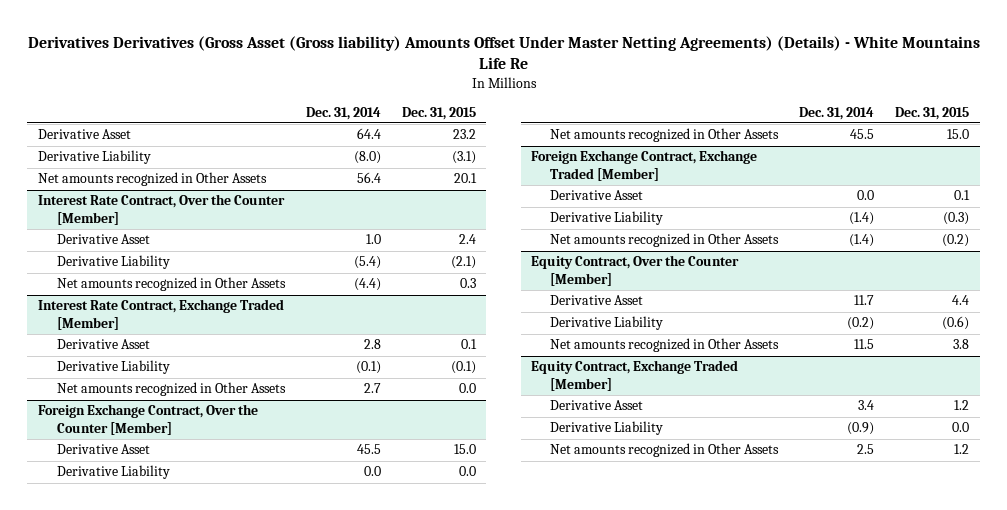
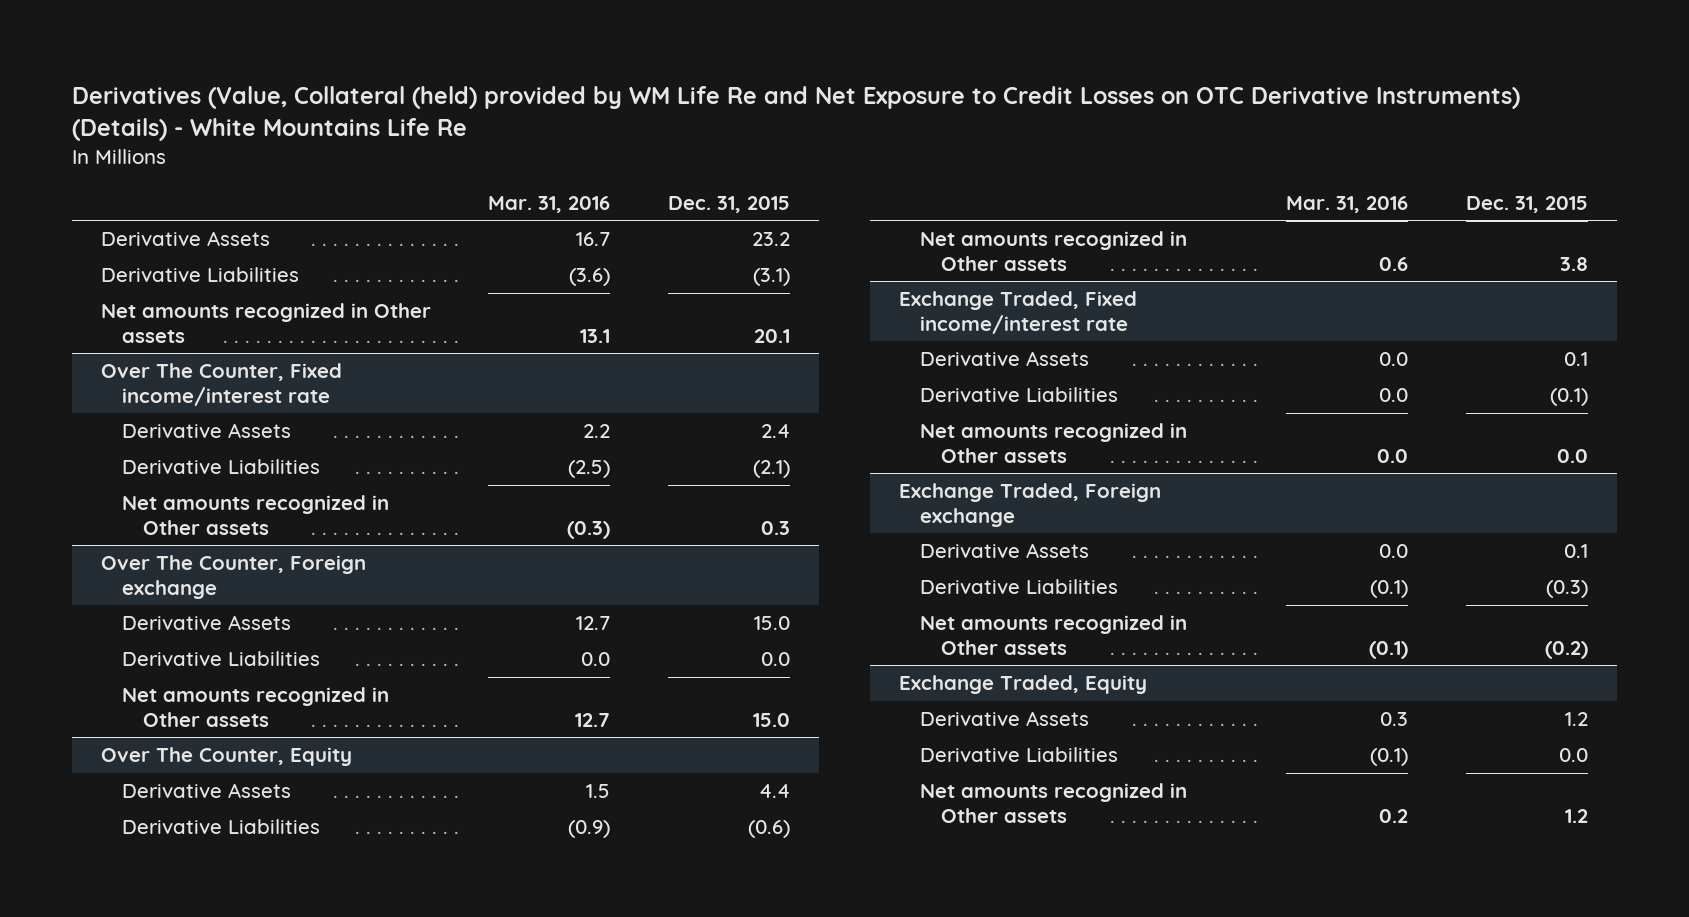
- Derivatives Derivatives (Gross Asset (Gross liability) Amounts Offset Under Master Netting Agreements) (Details) - White Mountains Life Re
+ Derivatives (Value, Collateral (held) provided by WM Life Re and Net Exposure to Credit Losses on OTC Derivative Instruments) (Details) - White Mountains Life Re
- | Dec. 31, 2014 | Dec. 31, 2015
+ | Mar. 31, 2016 | Dec. 31, 2015
- Derivative Asset | 64.4 | 23.2
- Derivative Liability | (8.0) | (3.1)
- Net amounts recognized in Other Assets | 56.4 | 20.1
- Interest Rate Contract, Over the Counter [Member]
- Derivative Asset | 1.0 | 2.4
- Derivative Liability | (5.4) | (2.1)
- Net amounts recognized in Other Assets | (4.4) | 0.3
- Interest Rate Contract, Exchange Traded [Member]
- Derivative Asset | 2.8 | 0.1
- Derivative Liability | (0.1) | (0.1)
- Net amounts recognized in Other Assets | 2.7 | 0.0
- Foreign Exchange Contract, Over the Counter [Member]
- Derivative Asset | 45.5 | 15.0
- Derivative Liability | 0.0 | 0.0
- Net amounts recognized in Other Assets | 45.5 | 15.0
- Foreign Exchange Contract, Exchange Traded [Member]
- Derivative Asset | 0.0 | 0.1
- Derivative Liability | (1.4) | (0.3)
- Net amounts recognized in Other Assets | (1.4) | (0.2)
- Equity Contract, Over the Counter [Member]
- Derivative Asset | 11.7 | 4.4
- Derivative Liability | (0.2) | (0.6)
- Net amounts recognized in Other Assets | 11.5 | 3.8
- Equity Contract, Exchange Traded [Member]
- Derivative Asset | 3.4 | 1.2
- Derivative Liability | (0.9) | 0.0
- Net amounts recognized in Other Assets | 2.5 | 1.2
+ Derivative Assets | 16.7 | 23.2
+ Derivative Liabilities | (3.6) | (3.1)
+ Net amounts recognized in Other assets | 13.1 | 20.1
+ Over The Counter, Fixed income/interest rate
+ Derivative Assets | 2.2 | 2.4
+ Derivative Liabilities | (2.5) | (2.1)
+ Net amounts recognized in Other assets | (0.3) | 0.3
+ Over The Counter, Foreign exchange
+ Derivative Assets | 12.7 | 15.0
+ Derivative Liabilities | 0.0 | 0.0
+ Net amounts recognized in Other assets | 12.7 | 15.0
+ Over The Counter, Equity
+ Derivative Assets | 1.5 | 4.4
+ Derivative Liabilities | (0.9) | (0.6)
+ Net amounts recognized in Other assets | 0.6 | 3.8
+ Exchange Traded, Fixed income/interest rate
+ Derivative Assets | 0.0 | 0.1
+ Derivative Liabilities | 0.0 | (0.1)
+ Net amounts recognized in Other assets | 0.0 | 0.0
+ Exchange Traded, Foreign exchange
+ Derivative Assets | 0.0 | 0.1
+ Derivative Liabilities | (0.1) | (0.3)
+ Net amounts recognized in Other assets | (0.1) | (0.2)
+ Exchange Traded, Equity
+ Derivative Assets | 0.3 | 1.2
+ Derivative Liabilities | (0.1) | 0.0
+ Net amounts recognized in Other assets | 0.2 | 1.2

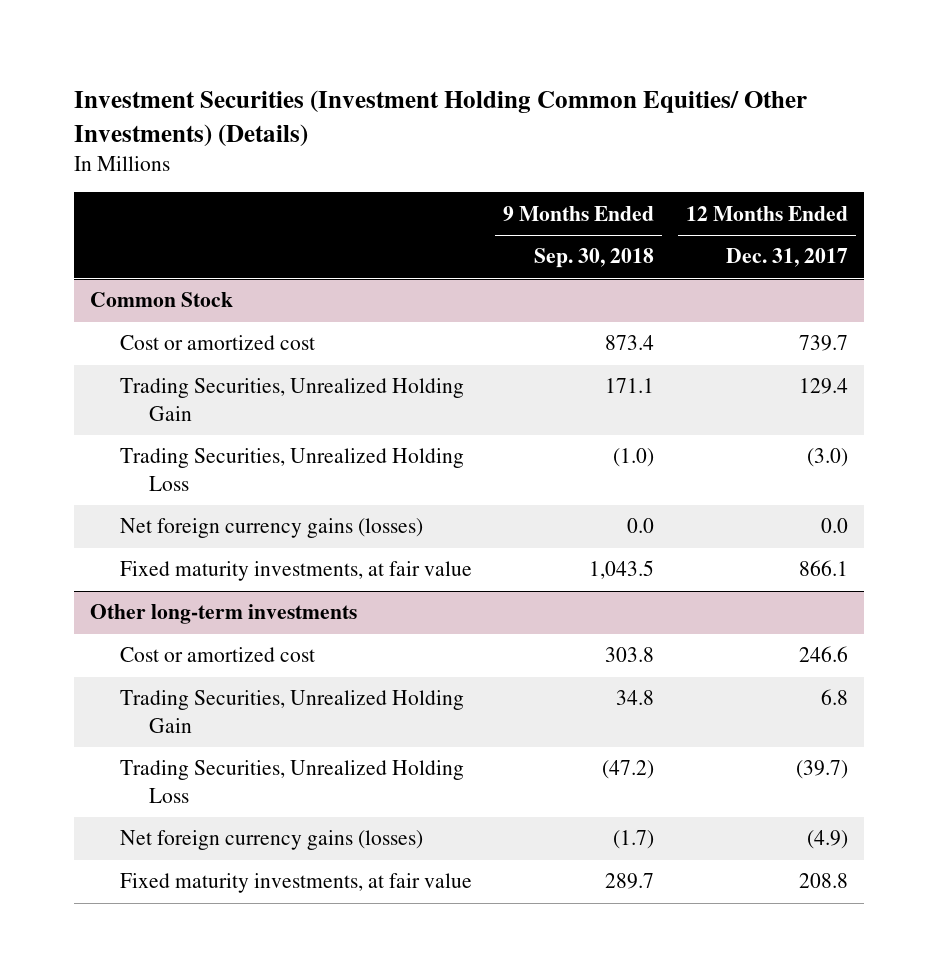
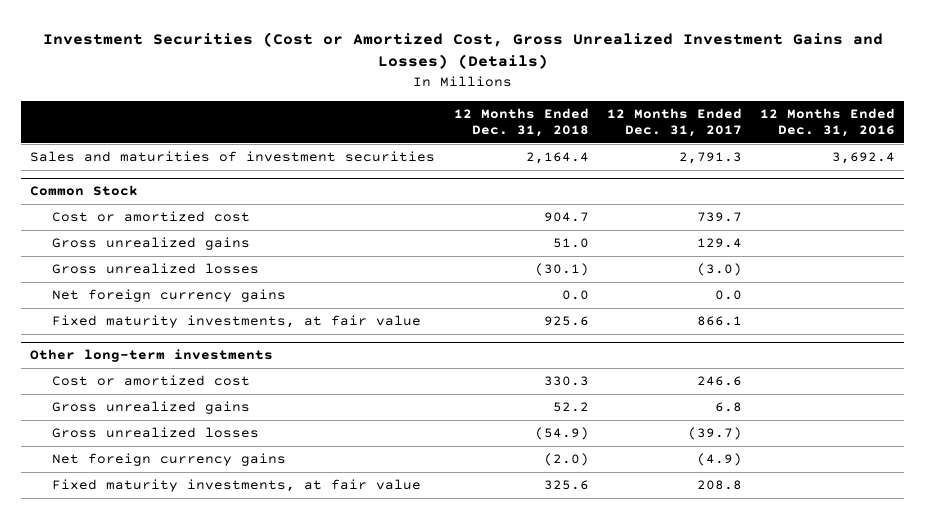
- Investment Securities (Investment Holding Common Equities/ Other Investments) (Details)
+ Investment Securities (Cost or Amortized Cost, Gross Unrealized Investment Gains and Losses) (Details)
- | 9 Months Ended Sep. 30, 2018 | 12 Months Ended Dec. 31, 2017
+ | 12 Months Ended Dec. 31, 2018 | 12 Months Ended Dec. 31, 2017 | 12 Months Ended Dec. 31, 2016
+ Sales and maturities of investment securities | 2,164.4 | 2,791.3 | 3,692.4
@ Common Stock
- Trading Securities, Unrealized Holding Gain | 171.1 | 129.4
- Trading Securities, Unrealized Holding Loss | (1.0) | (3.0)
- Net foreign currency gains (losses) | 0.0 | 0.0
+ Gross unrealized gains | 51.0 | 129.4 |
+ Gross unrealized losses | (30.1) | (3.0) |
+ Net foreign currency gains | 0.0 | 0.0 |
@ Other long-term investments
- Trading Securities, Unrealized Holding Gain | 34.8 | 6.8
- Trading Securities, Unrealized Holding Loss | (47.2) | (39.7)
- Net foreign currency gains (losses) | (1.7) | (4.9)
+ Gross unrealized gains | 52.2 | 6.8 |
+ Gross unrealized losses | (54.9) | (39.7) |
+ Net foreign currency gains | (2.0) | (4.9) |

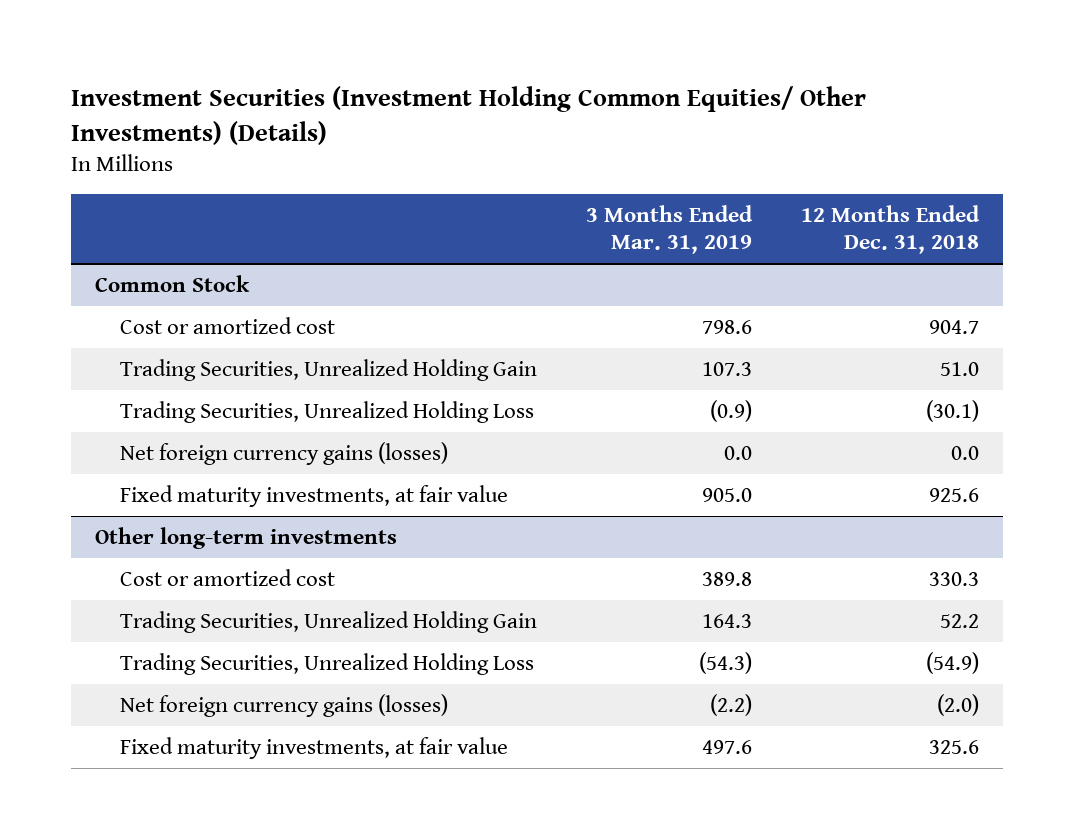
- Investment Securities (Cost or Amortized Cost, Gross Unrealized Investment Gains and Losses) (Details)
+ Investment Securities (Investment Holding Common Equities/ Other Investments) (Details)
- | 12 Months Ended Dec. 31, 2018 | 12 Months Ended Dec. 31, 2017 | 12 Months Ended Dec. 31, 2016
+ | 3 Months Ended Mar. 31, 2019 | 12 Months Ended Dec. 31, 2018
- Sales and maturities of investment securities | 2,164.4 | 2,791.3 | 3,692.4
@ Common Stock
- Gross unrealized gains | 51.0 | 129.4 |
- Gross unrealized losses | (30.1) | (3.0) |
- Net foreign currency gains | 0.0 | 0.0 |
+ Trading Securities, Unrealized Holding Gain | 107.3 | 51.0
+ Trading Securities, Unrealized Holding Loss | (0.9) | (30.1)
+ Net foreign currency gains (losses) | 0.0 | 0.0
@ Other long-term investments
- Gross unrealized gains | 52.2 | 6.8 |
- Gross unrealized losses | (54.9) | (39.7) |
- Net foreign currency gains | (2.0) | (4.9) |
+ Trading Securities, Unrealized Holding Gain | 164.3 | 52.2
+ Trading Securities, Unrealized Holding Loss | (54.3) | (54.9)
+ Net foreign currency gains (losses) | (2.2) | (2.0)

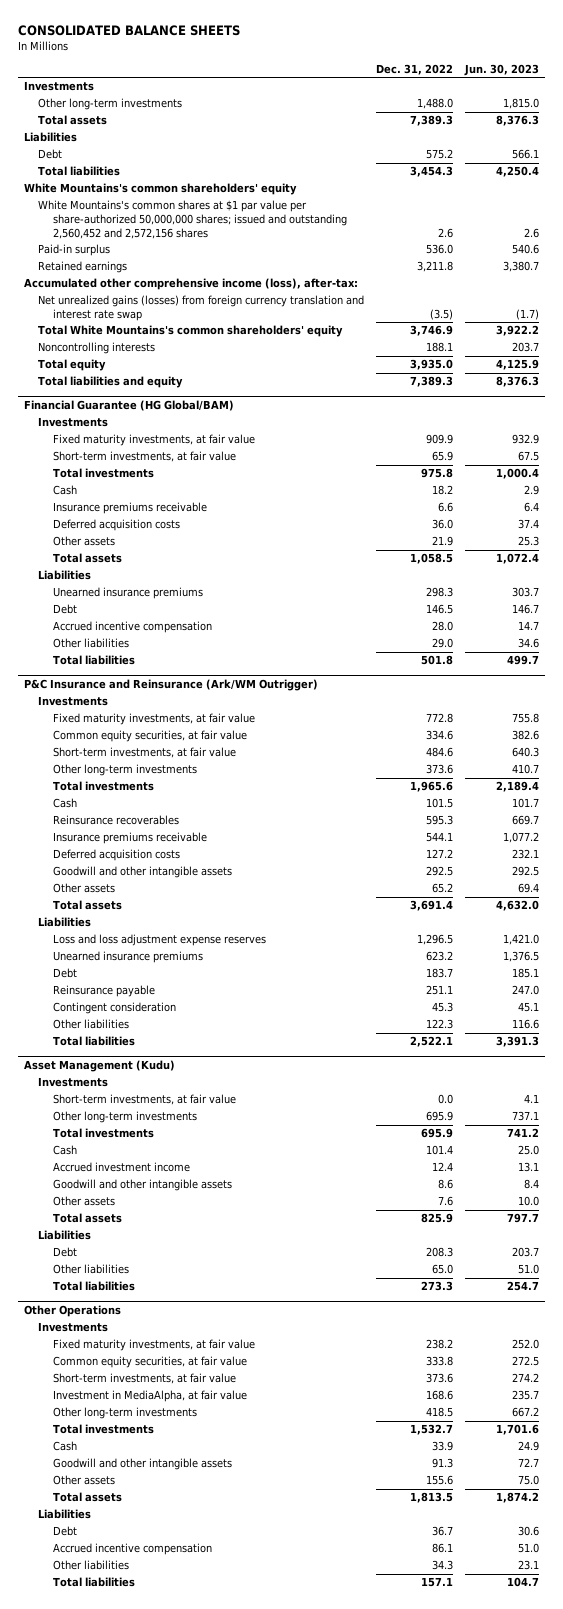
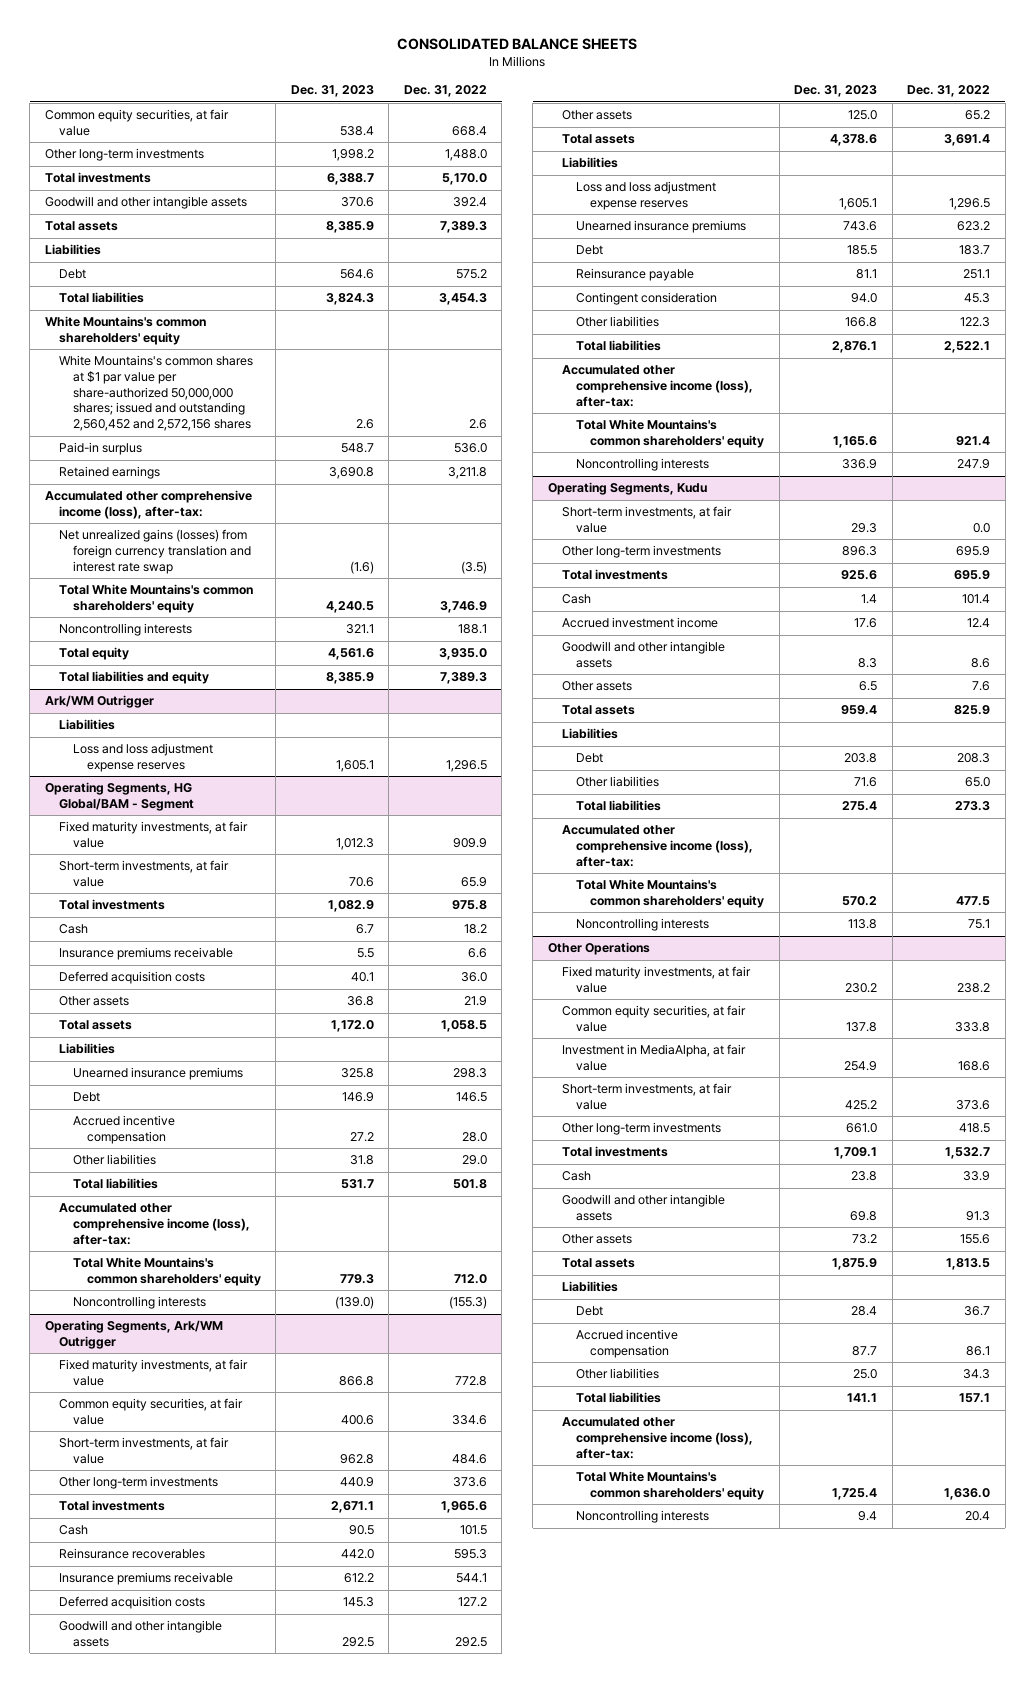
- | Dec. 31, 2022 | Jun. 30, 2023
+ | Dec. 31, 2023 | Dec. 31, 2022
- Investments
+ Common equity securities, at fair value | 538.4 | 668.4
+ Total investments | 6,388.7 | 5,170.0
+ Goodwill and other intangible assets | 370.6 | 392.4
- Financial Guarantee (HG Global/BAM)
- Investments
+ Ark/WM Outrigger
+ Liabilities
+ Loss and loss adjustment expense reserves | 1,605.1 | 1,296.5
+ Operating Segments, HG Global/BAM - Segment
- P&C Insurance and Reinsurance (Ark/WM Outrigger)
- Investments
+ Accumulated other comprehensive income (loss), after-tax:
+ Total White Mountains's common shareholders' equity | 779.3 | 712.0
+ Noncontrolling interests | (139.0) | (155.3)
+ Operating Segments, Ark/WM Outrigger
- Asset Management (Kudu)
- Investments
+ Accumulated other comprehensive income (loss), after-tax:
+ Total White Mountains's common shareholders' equity | 1,165.6 | 921.4
+ Noncontrolling interests | 336.9 | 247.9
+ Operating Segments, Kudu
+ Accumulated other comprehensive income (loss), after-tax:
+ Total White Mountains's common shareholders' equity | 570.2 | 477.5
+ Noncontrolling interests | 113.8 | 75.1
@ Other Operations
- Investments
moved down: Short-term investments, at fair value | 425.2 | 373.6
+ Accumulated other comprehensive income (loss), after-tax:
+ Total White Mountains's common shareholders' equity | 1,725.4 | 1,636.0
+ Noncontrolling interests | 9.4 | 20.4

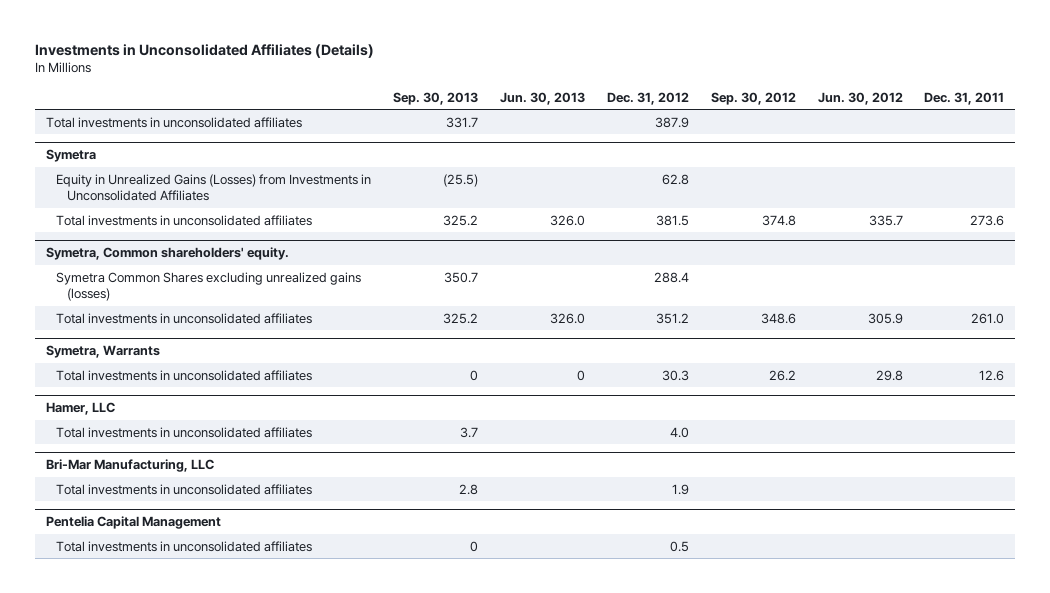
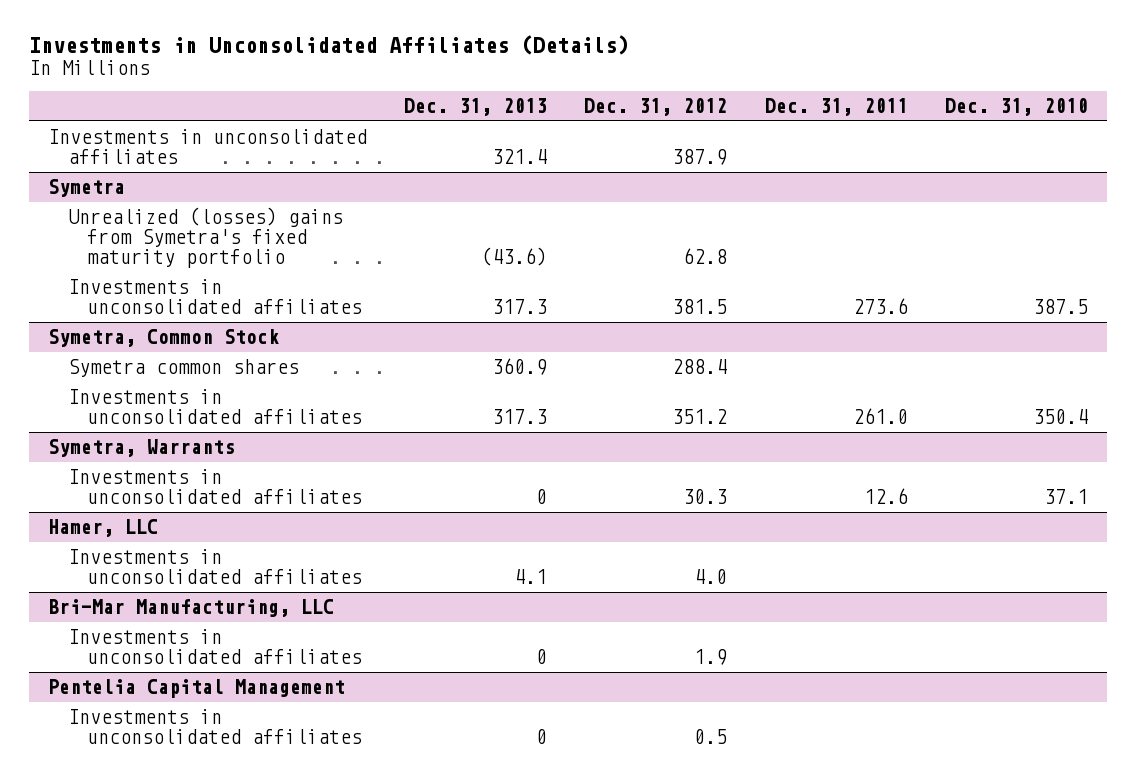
- | Sep. 30, 2013 | Jun. 30, 2013 | Dec. 31, 2012 | Sep. 30, 2012 | Jun. 30, 2012 | Dec. 31, 2011
+ | Dec. 31, 2013 | Dec. 31, 2012 | Dec. 31, 2011 | Dec. 31, 2010
- Total investments in unconsolidated affiliates | 331.7 | | 387.9 | | |
+ Investments in unconsolidated affiliates | 321.4 | 387.9 | |
@ Symetra
- Equity in Unrealized Gains (Losses) from Investments in Unconsolidated Affiliates | (25.5) | | 62.8 | | |
- Total investments in unconsolidated affiliates | 325.2 | 326.0 | 381.5 | 374.8 | 335.7 | 273.6
- Symetra, Common shareholders' equity.
- Symetra Common Shares excluding unrealized gains (losses) | 350.7 | | 288.4 | | |
- Total investments in unconsolidated affiliates | 325.2 | 326.0 | 351.2 | 348.6 | 305.9 | 261.0
@ Symetra
+ Unrealized (losses) gains from Symetra's fixed maturity portfolio | (43.6) | 62.8 | |
+ Investments in unconsolidated affiliates | 317.3 | 381.5 | 273.6 | 387.5
+ Symetra, Common Stock
+ Symetra common shares | 360.9 | 288.4 | |
+ Investments in unconsolidated affiliates | 317.3 | 351.2 | 261.0 | 350.4
@ Symetra, Warrants
- Total investments in unconsolidated affiliates | 0 | 0 | 30.3 | 26.2 | 29.8 | 12.6
+ Investments in unconsolidated affiliates | 0 | 30.3 | 12.6 | 37.1
@ Hamer, LLC
- Total investments in unconsolidated affiliates | 3.7 | | 4.0 | | |
+ Investments in unconsolidated affiliates | 4.1 | 4.0 | |
@ Bri-Mar Manufacturing, LLC
- Total investments in unconsolidated affiliates | 2.8 | | 1.9 | | |
+ Investments in unconsolidated affiliates | 0 | 1.9 | |
@ Pentelia Capital Management
- Total investments in unconsolidated affiliates | 0 | | 0.5 | | |
+ Investments in unconsolidated affiliates | 0 | 0.5 | |

